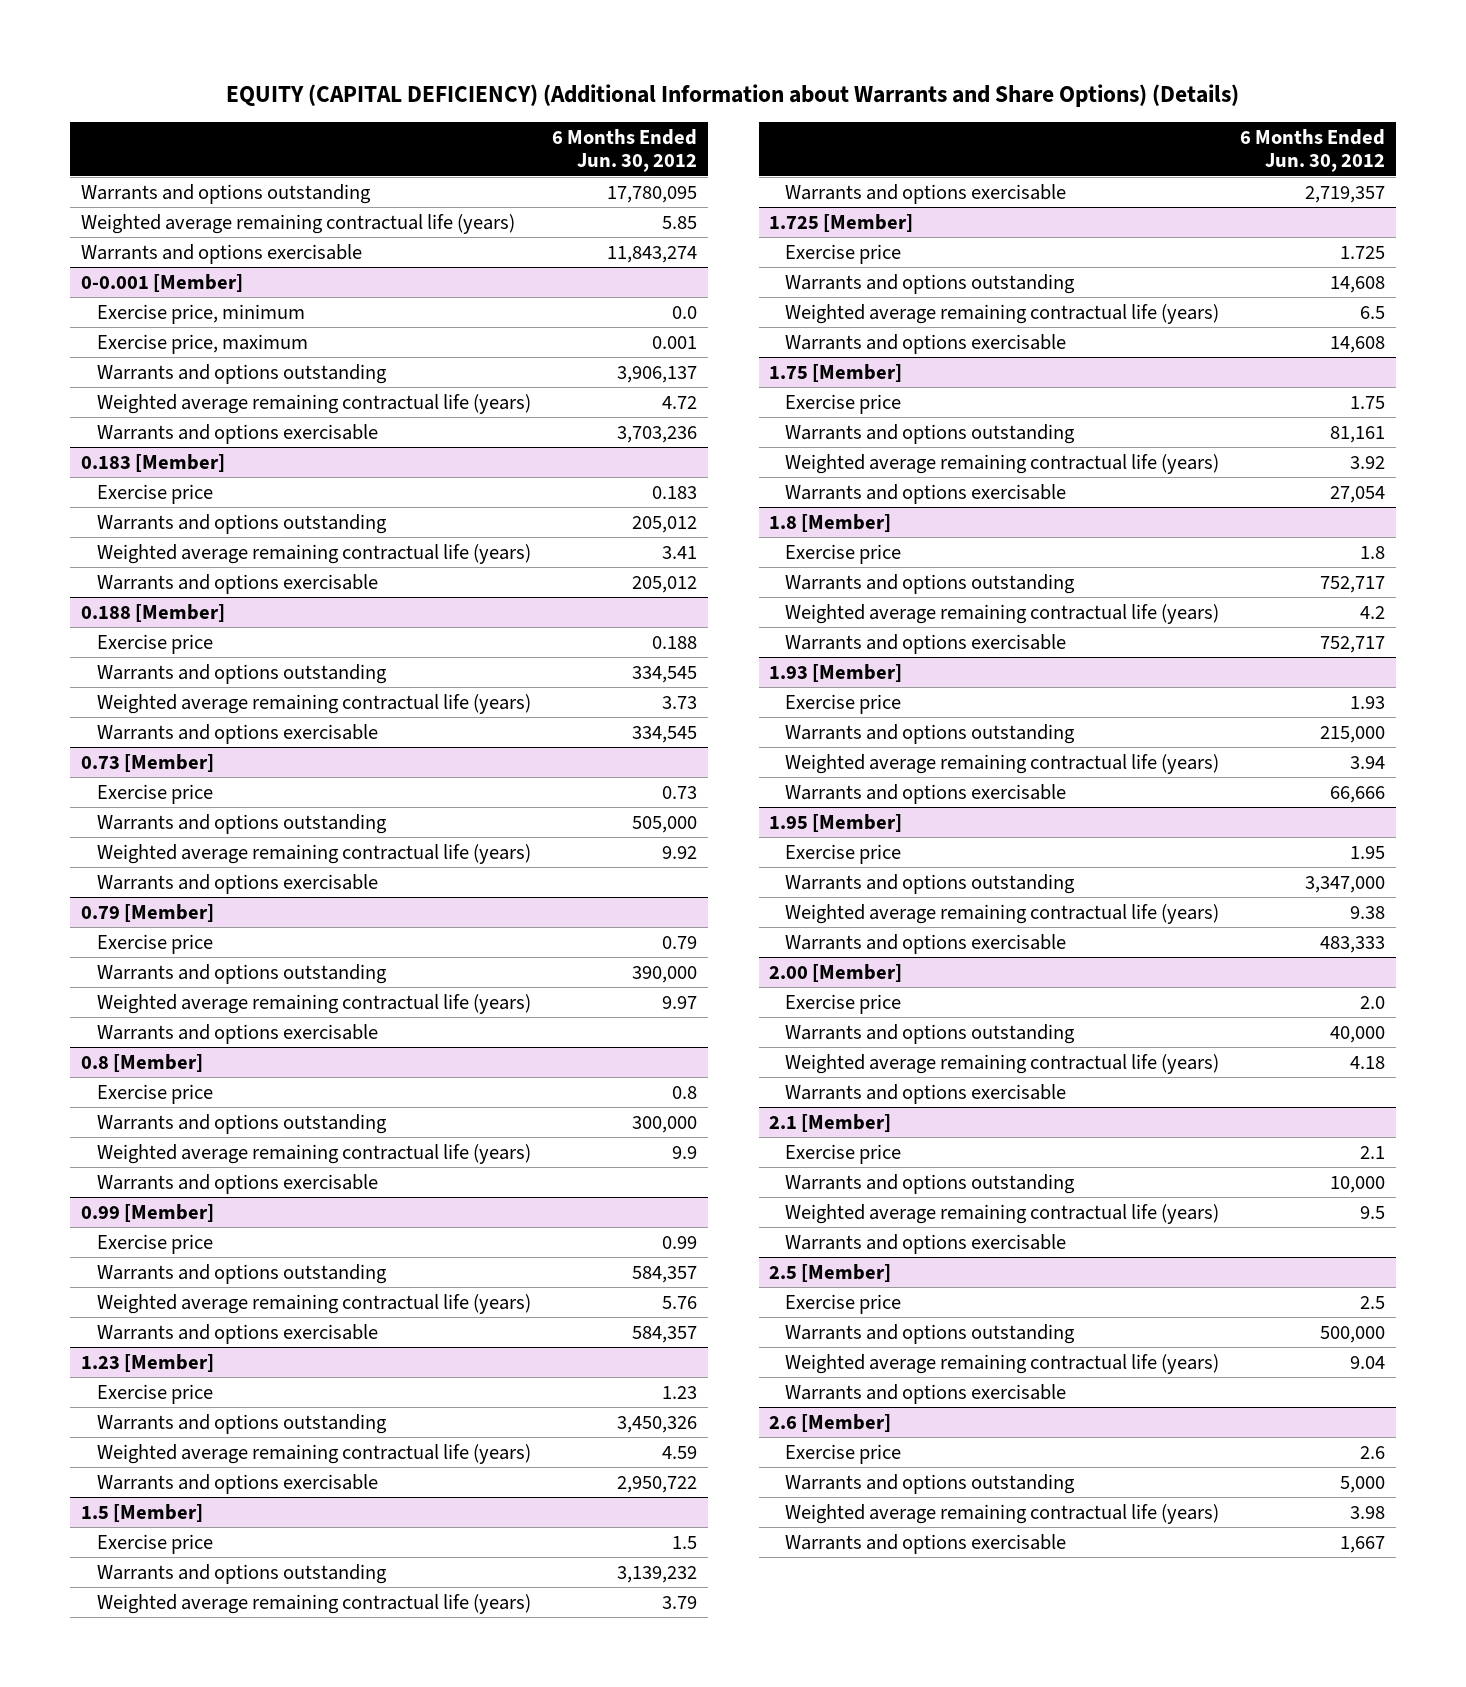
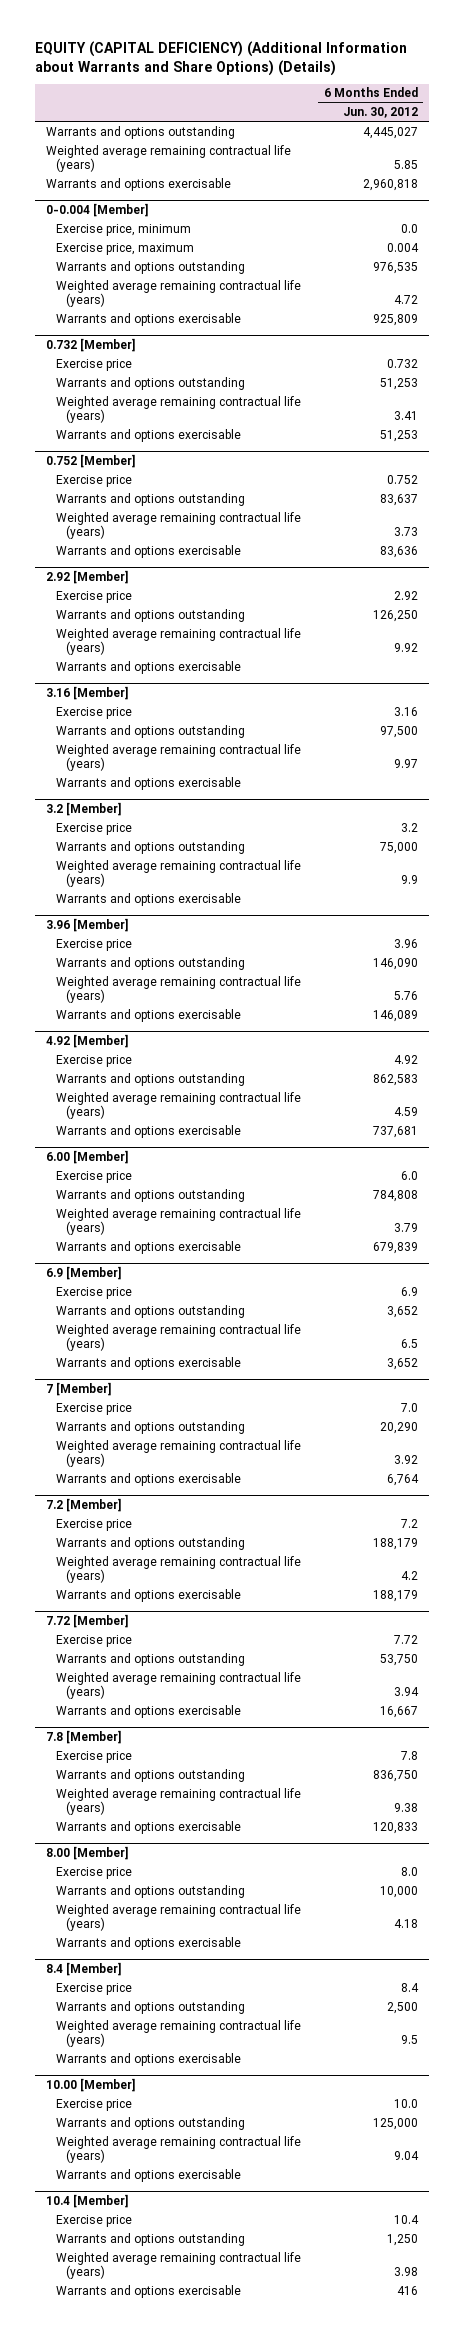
- Warrants and options outstanding | 17,780,095
+ Warrants and options outstanding | 4,445,027
- Warrants and options exercisable | 11,843,274
- 0-0.001 [Member]
+ Warrants and options exercisable | 2,960,818
+ 0-0.004 [Member]
- Exercise price, maximum | 0.001
- Warrants and options outstanding | 3,906,137
+ Exercise price, maximum | 0.004
+ Warrants and options outstanding | 976,535
- Warrants and options exercisable | 3,703,236
- 0.183 [Member]
- Exercise price | 0.183
- Warrants and options outstanding | 205,012
+ Warrants and options exercisable | 925,809
+ 0.732 [Member]
+ Exercise price | 0.732
+ Warrants and options outstanding | 51,253
- Warrants and options exercisable | 205,012
- 0.188 [Member]
- Exercise price | 0.188
- Warrants and options outstanding | 334,545
+ Warrants and options exercisable | 51,253
+ 0.752 [Member]
+ Exercise price | 0.752
+ Warrants and options outstanding | 83,637
- Warrants and options exercisable | 334,545
- 0.73 [Member]
- Exercise price | 0.73
- Warrants and options outstanding | 505,000
+ Warrants and options exercisable | 83,636
+ 2.92 [Member]
+ Exercise price | 2.92
+ Warrants and options outstanding | 126,250
- 0.79 [Member]
- Exercise price | 0.79
- Warrants and options outstanding | 390,000
+ 3.16 [Member]
+ Exercise price | 3.16
+ Warrants and options outstanding | 97,500
- 0.8 [Member]
- Exercise price | 0.8
- Warrants and options outstanding | 300,000
+ 3.2 [Member]
+ Exercise price | 3.2
+ Warrants and options outstanding | 75,000
- 0.99 [Member]
- Exercise price | 0.99
- Warrants and options outstanding | 584,357
+ 3.96 [Member]
+ Exercise price | 3.96
+ Warrants and options outstanding | 146,090
- Warrants and options exercisable | 584,357
- 1.23 [Member]
- Exercise price | 1.23
- Warrants and options outstanding | 3,450,326
+ Warrants and options exercisable | 146,089
+ 4.92 [Member]
+ Exercise price | 4.92
+ Warrants and options outstanding | 862,583
- Warrants and options exercisable | 2,950,722
- 1.5 [Member]
- Exercise price | 1.5
- Warrants and options outstanding | 3,139,232
+ Warrants and options exercisable | 737,681
+ 6.00 [Member]
+ Exercise price | 6.0
+ Warrants and options outstanding | 784,808
- Warrants and options exercisable | 2,719,357
- 1.725 [Member]
- Exercise price | 1.725
- Warrants and options outstanding | 14,608
+ Warrants and options exercisable | 679,839
+ 6.9 [Member]
+ Exercise price | 6.9
+ Warrants and options outstanding | 3,652
- Warrants and options exercisable | 14,608
- 1.75 [Member]
- Exercise price | 1.75
- Warrants and options outstanding | 81,161
+ Warrants and options exercisable | 3,652
+ 7 [Member]
+ Exercise price | 7.0
+ Warrants and options outstanding | 20,290
- Warrants and options exercisable | 27,054
- 1.8 [Member]
- Exercise price | 1.8
- Warrants and options outstanding | 752,717
+ Warrants and options exercisable | 6,764
+ 7.2 [Member]
+ Exercise price | 7.2
+ Warrants and options outstanding | 188,179
- Warrants and options exercisable | 752,717
- 1.93 [Member]
- Exercise price | 1.93
- Warrants and options outstanding | 215,000
+ Warrants and options exercisable | 188,179
+ 7.72 [Member]
+ Exercise price | 7.72
+ Warrants and options outstanding | 53,750
- Warrants and options exercisable | 66,666
- 1.95 [Member]
- Exercise price | 1.95
- Warrants and options outstanding | 3,347,000
+ Warrants and options exercisable | 16,667
+ 7.8 [Member]
+ Exercise price | 7.8
+ Warrants and options outstanding | 836,750
- Warrants and options exercisable | 483,333
- 2.00 [Member]
- Exercise price | 2.0
- Warrants and options outstanding | 40,000
+ Warrants and options exercisable | 120,833
+ 8.00 [Member]
+ Exercise price | 8.0
+ Warrants and options outstanding | 10,000
- 2.1 [Member]
- Exercise price | 2.1
- Warrants and options outstanding | 10,000
+ 8.4 [Member]
+ Exercise price | 8.4
+ Warrants and options outstanding | 2,500
- 2.5 [Member]
- Exercise price | 2.5
- Warrants and options outstanding | 500,000
+ 10.00 [Member]
+ Exercise price | 10.0
+ Warrants and options outstanding | 125,000
- 2.6 [Member]
- Exercise price | 2.6
- Warrants and options outstanding | 5,000
+ 10.4 [Member]
+ Exercise price | 10.4
+ Warrants and options outstanding | 1,250
- Warrants and options exercisable | 1,667
+ Warrants and options exercisable | 416

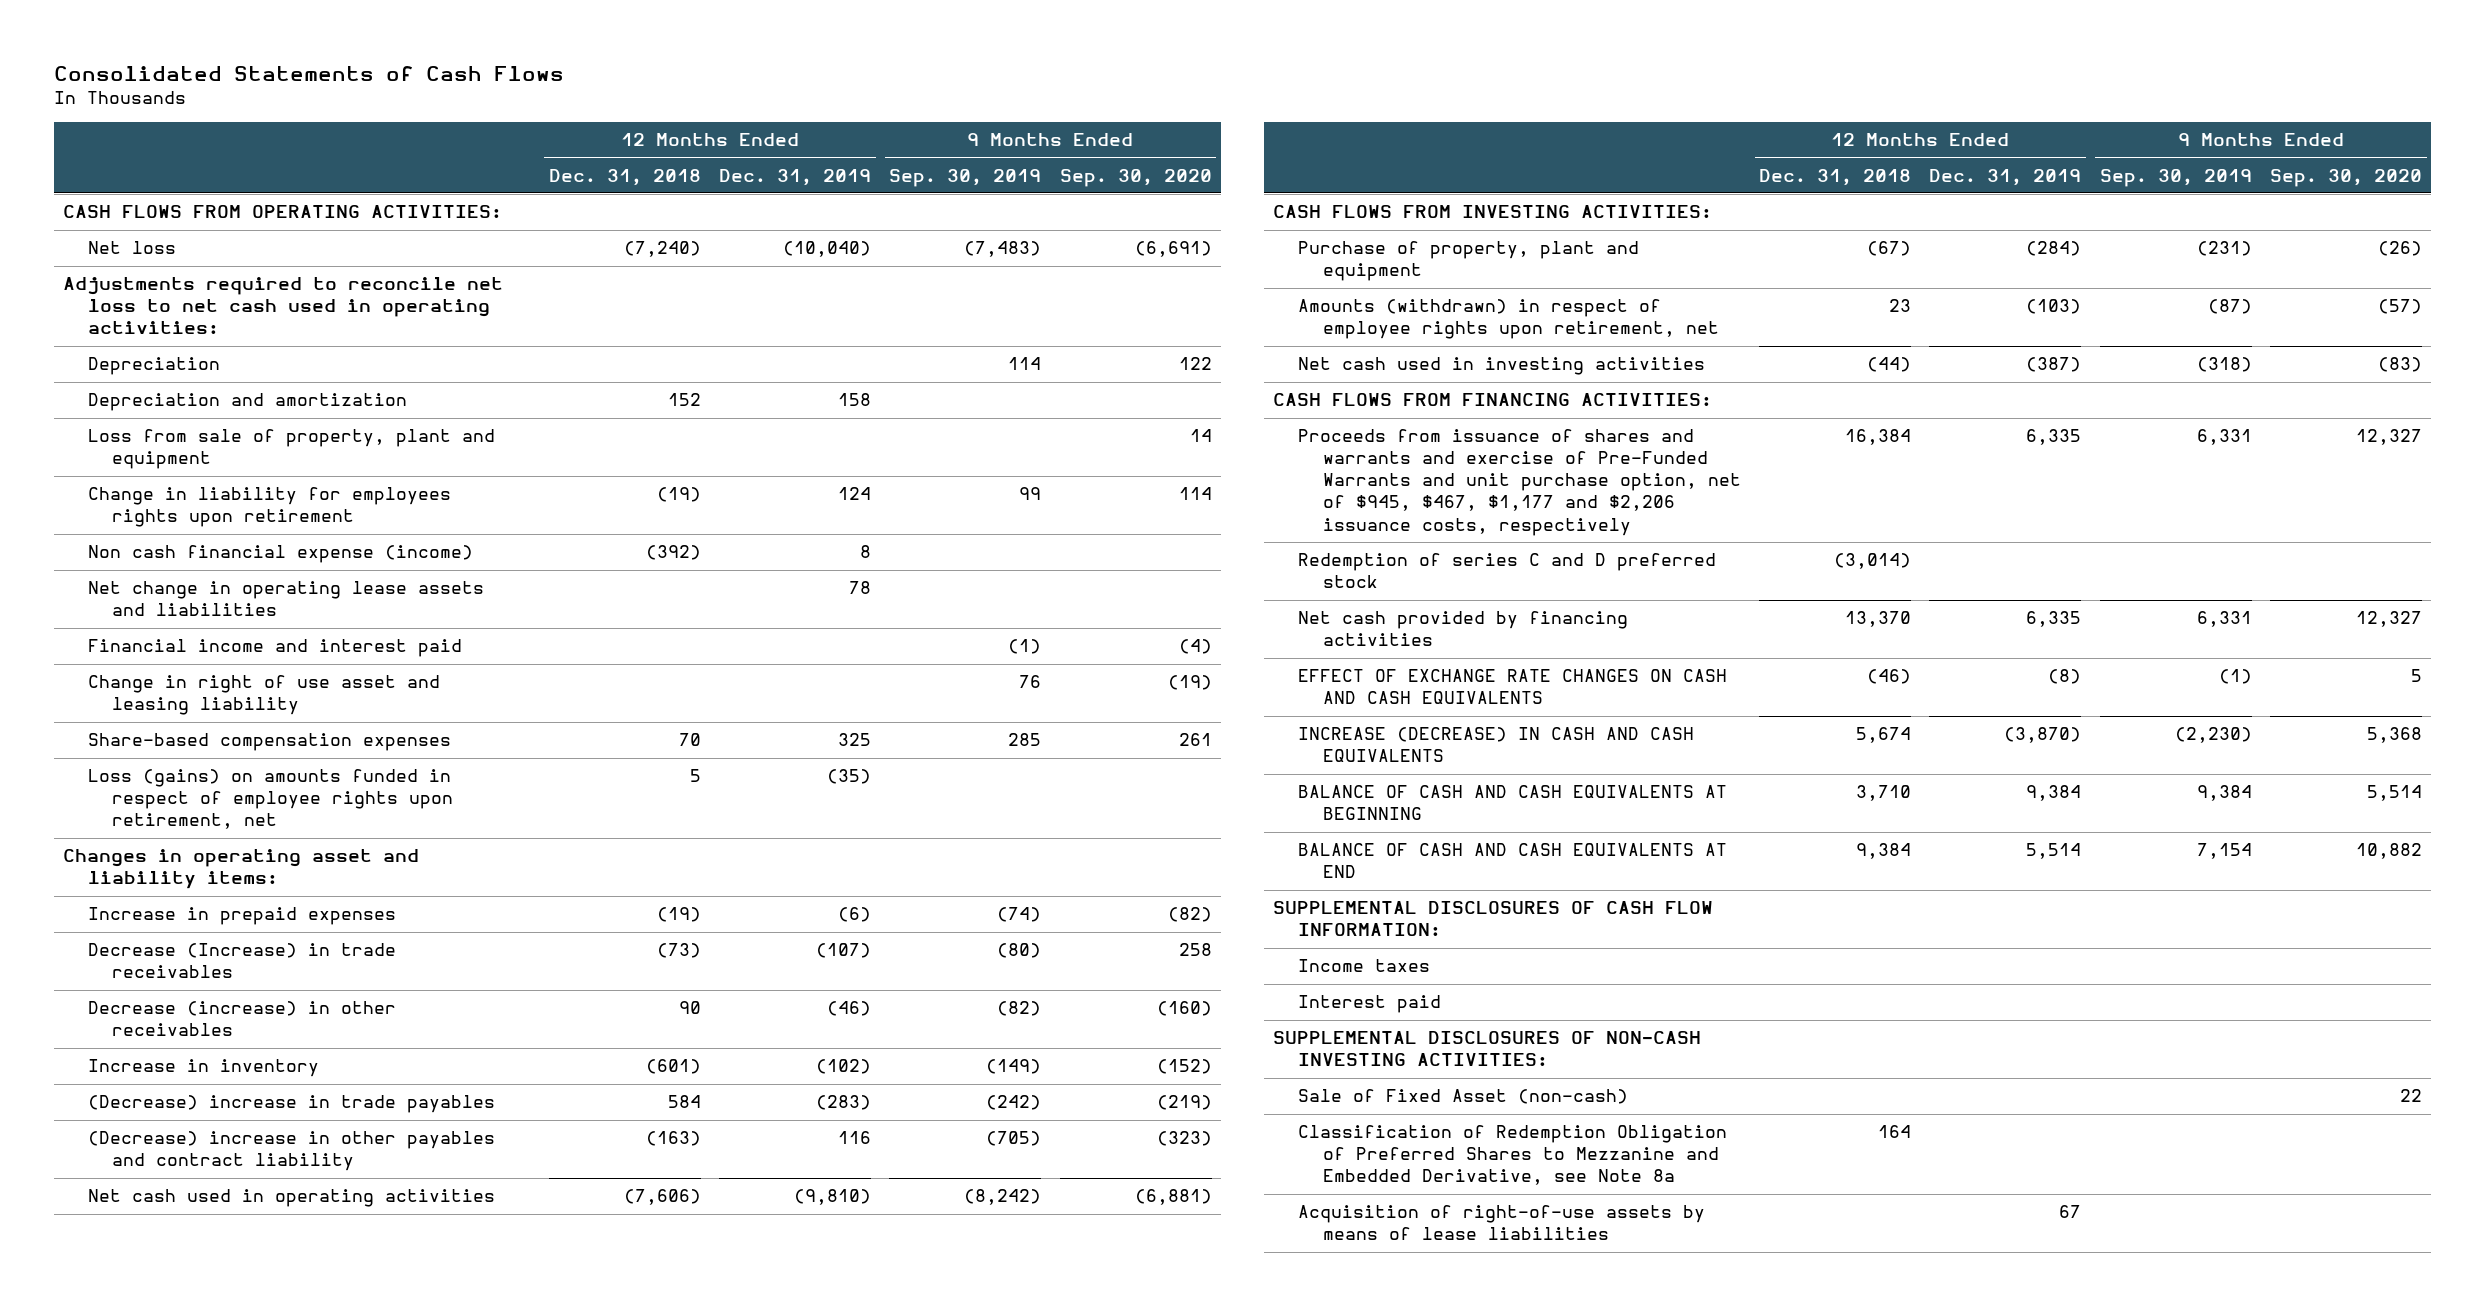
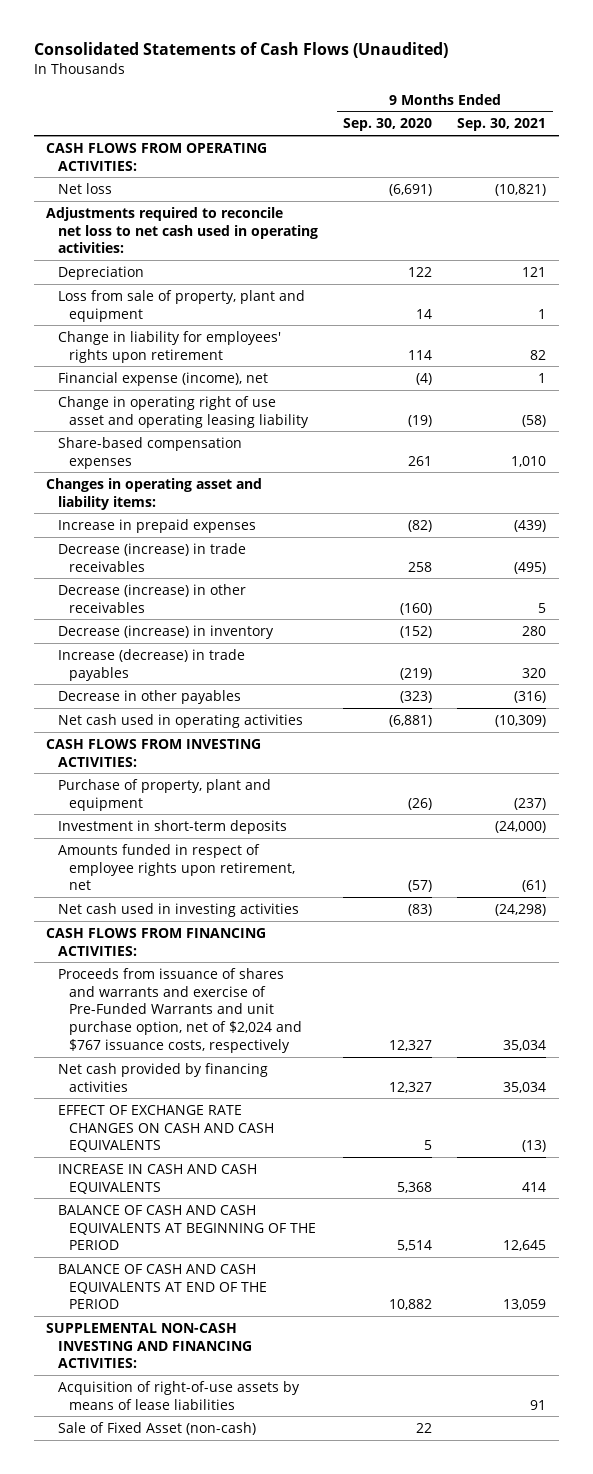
- Consolidated Statements of Cash Flows
+ Consolidated Statements of Cash Flows (Unaudited)
- | 12 Months Ended Dec. 31, 2018 | 12 Months Ended Dec. 31, 2019 | 9 Months Ended Sep. 30, 2019 | 9 Months Ended Sep. 30, 2020
+ | 9 Months Ended Sep. 30, 2020 | 9 Months Ended Sep. 30, 2021
- Depreciation and amortization | 152 | 158 | |
- Change in liability for employees rights upon retirement | (19) | 124 | 99 | 114
- Non cash financial expense (income) | (392) | 8 | |
- Net change in operating lease assets and liabilities | | 78 | |
- Financial income and interest paid | | | (1) | (4)
- Change in right of use asset and leasing liability | | | 76 | (19)
+ Change in liability for employees' rights upon retirement | 114 | 82
+ Financial expense (income), net | (4) | 1
+ Change in operating right of use asset and operating leasing liability | (19) | (58)
- Loss (gains) on amounts funded in respect of employee rights upon retirement, net | 5 | (35) | |
- Decrease (Increase) in trade receivables | (73) | (107) | (80) | 258
+ Decrease (increase) in trade receivables | 258 | (495)
- Increase in inventory | (601) | (102) | (149) | (152)
- (Decrease) increase in trade payables | 584 | (283) | (242) | (219)
- (Decrease) increase in other payables and contract liability | (163) | 116 | (705) | (323)
+ Decrease (increase) in inventory | (152) | 280
+ Increase (decrease) in trade payables | (219) | 320
+ Decrease in other payables | (323) | (316)
- Amounts (withdrawn) in respect of employee rights upon retirement, net | 23 | (103) | (87) | (57)
+ Investment in short-term deposits | | (24,000)
+ Amounts funded in respect of employee rights upon retirement, net | (57) | (61)
- Proceeds from issuance of shares and warrants and exercise of Pre-Funded Warrants and unit purchase option, net of $945, $467, $1,177 and $2,206 issuance costs, respectively | 16,384 | 6,335 | 6,331 | 12,327
- Redemption of series C and D preferred stock | (3,014) | | |
+ Proceeds from issuance of shares and warrants and exercise of Pre-Funded Warrants and unit purchase option, net of $2,024 and $767 issuance costs, respectively | 12,327 | 35,034
- INCREASE (DECREASE) IN CASH AND CASH EQUIVALENTS | 5,674 | (3,870) | (2,230) | 5,368
- BALANCE OF CASH AND CASH EQUIVALENTS AT BEGINNING | 3,710 | 9,384 | 9,384 | 5,514
- BALANCE OF CASH AND CASH EQUIVALENTS AT END | 9,384 | 5,514 | 7,154 | 10,882
- SUPPLEMENTAL DISCLOSURES OF CASH FLOW INFORMATION:
- Income taxes
- Interest paid
- SUPPLEMENTAL DISCLOSURES OF NON-CASH INVESTING ACTIVITIES:
- Classification of Redemption Obligation of Preferred Shares to Mezzanine and Embedded Derivative, see Note 8a | 164 | | |
+ INCREASE IN CASH AND CASH EQUIVALENTS | 5,368 | 414
+ BALANCE OF CASH AND CASH EQUIVALENTS AT BEGINNING OF THE PERIOD | 5,514 | 12,645
+ BALANCE OF CASH AND CASH EQUIVALENTS AT END OF THE PERIOD | 10,882 | 13,059
+ SUPPLEMENTAL NON-CASH INVESTING AND FINANCING ACTIVITIES:
moved down: Sale of Fixed Asset (non-cash) | 22 |

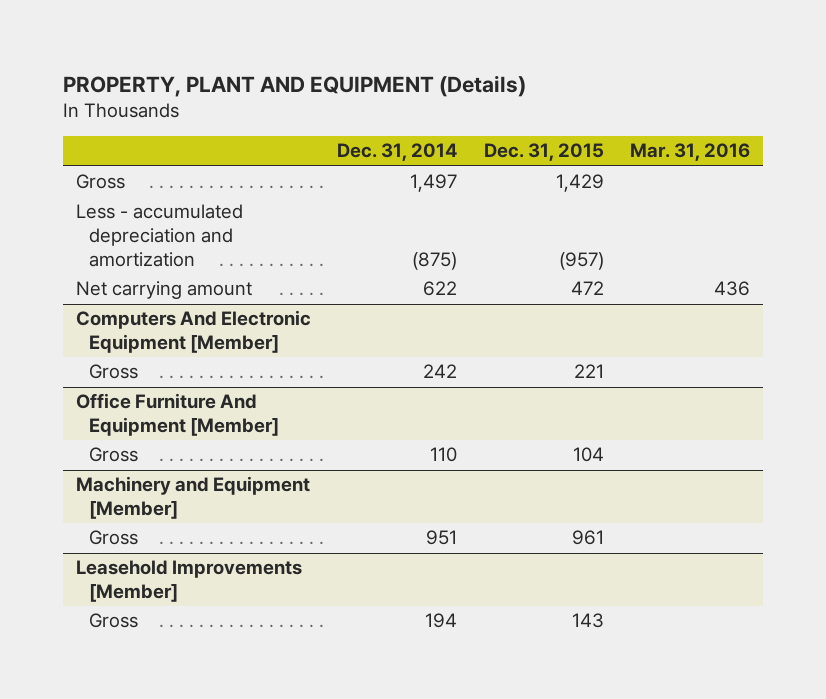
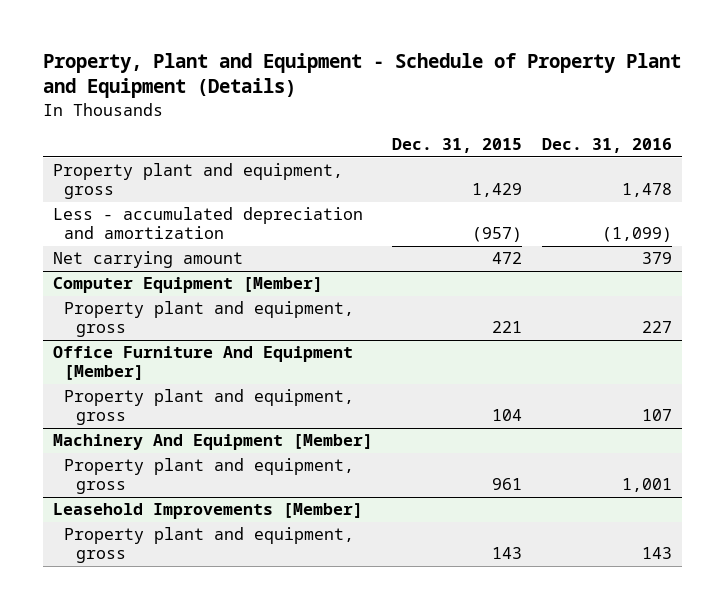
- PROPERTY, PLANT AND EQUIPMENT (Details)
+ Property, Plant and Equipment - Schedule of Property Plant and Equipment (Details)
- | Dec. 31, 2014 | Dec. 31, 2015 | Mar. 31, 2016
+ | Dec. 31, 2015 | Dec. 31, 2016
- Gross | 1,497 | 1,429 |
+ Property plant and equipment, gross | 1,429 | 1,478
- Computers And Electronic Equipment [Member]
- Gross | 242 | 221 |
+ Computer Equipment [Member]
+ Property plant and equipment, gross | 221 | 227
@ Office Furniture And Equipment [Member]
- Gross | 110 | 104 |
- Machinery and Equipment [Member]
- Gross | 951 | 961 |
@ Office Furniture And Equipment [Member]
+ Property plant and equipment, gross | 104 | 107
+ Machinery And Equipment [Member]
+ Property plant and equipment, gross | 961 | 1,001
@ Leasehold Improvements [Member]
- Gross | 194 | 143 |
+ Property plant and equipment, gross | 143 | 143

